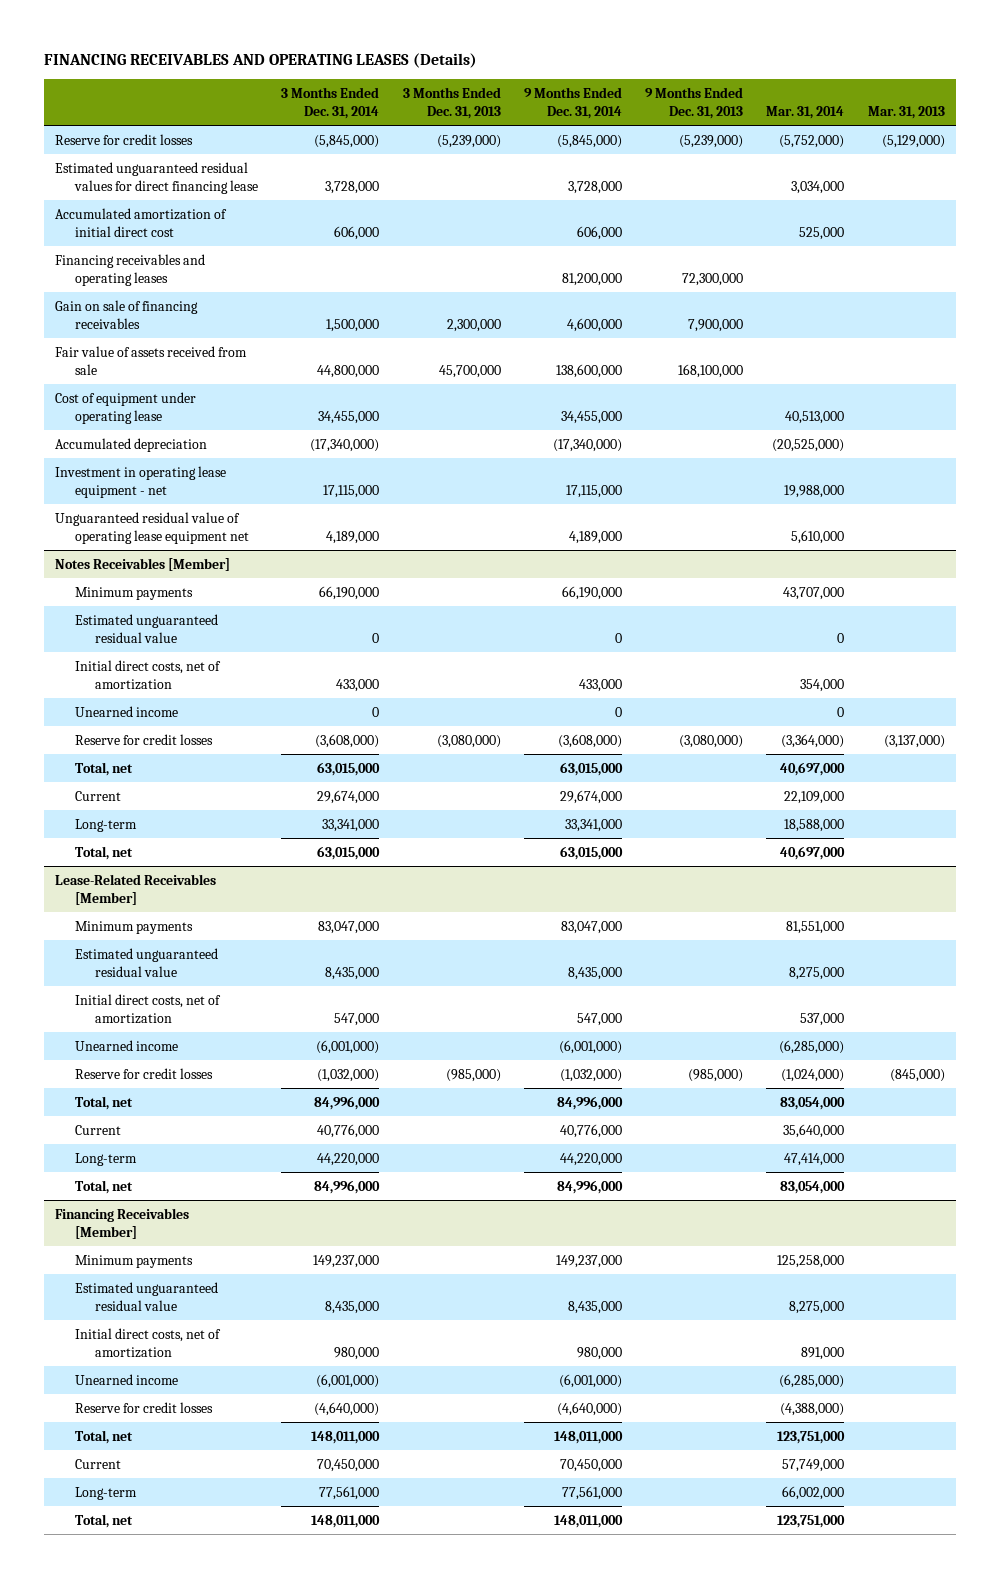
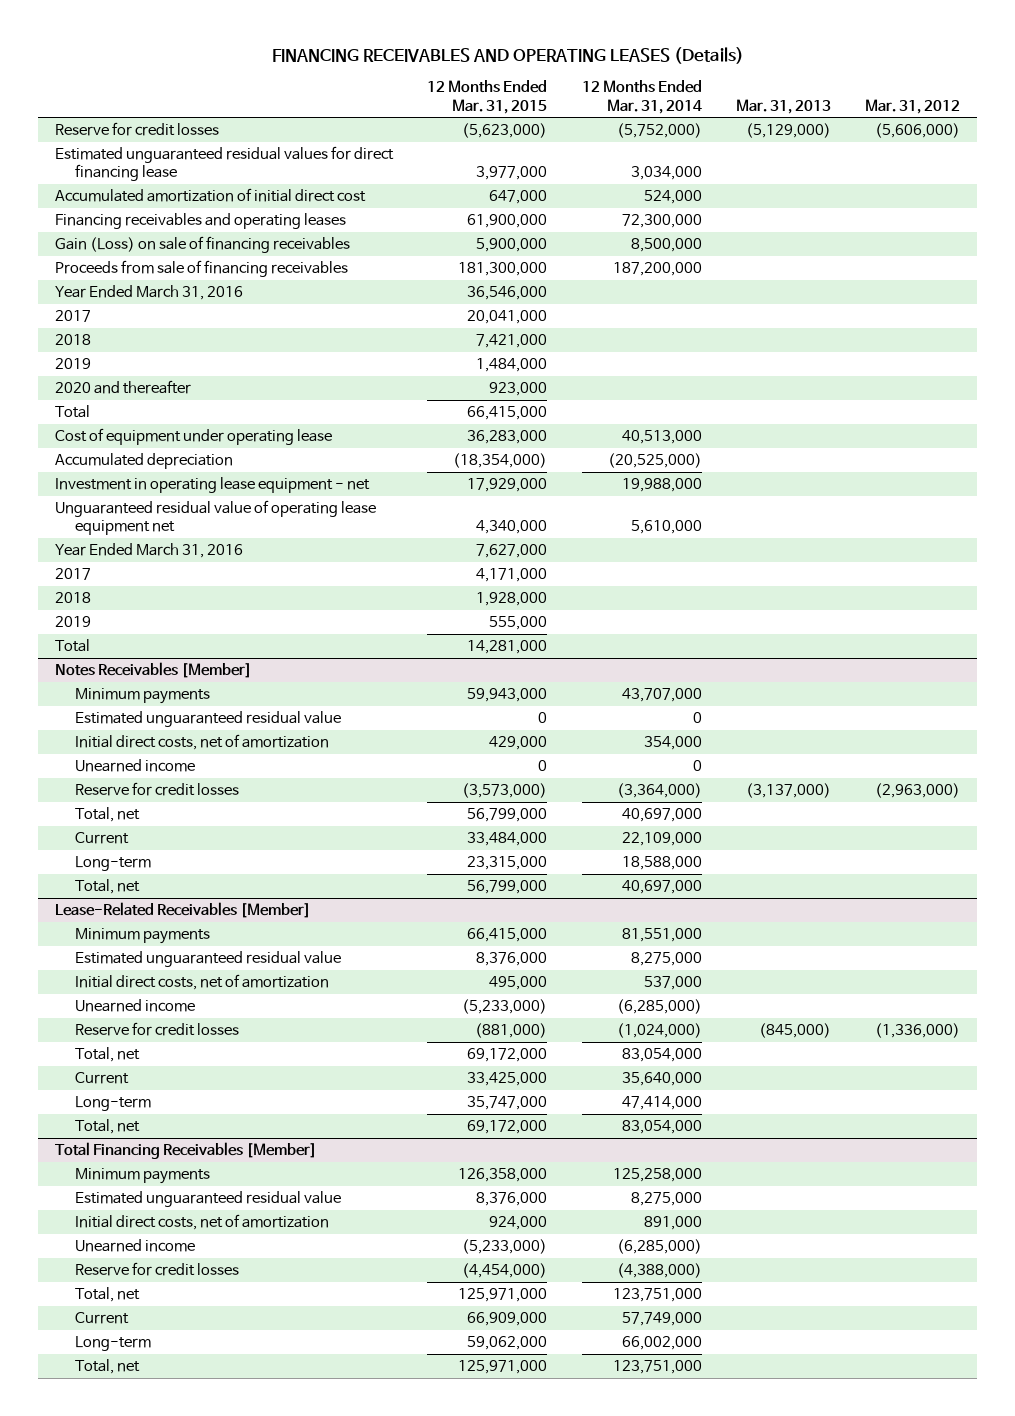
- | 3 Months Ended Dec. 31, 2014 | 3 Months Ended Dec. 31, 2013 | 9 Months Ended Dec. 31, 2014 | 9 Months Ended Dec. 31, 2013 | Mar. 31, 2014 | Mar. 31, 2013
+ | 12 Months Ended Mar. 31, 2015 | 12 Months Ended Mar. 31, 2014 | Mar. 31, 2013 | Mar. 31, 2012
- Gain on sale of financing receivables | 1,500,000 | 2,300,000 | 4,600,000 | 7,900,000 | |
- Fair value of assets received from sale | 44,800,000 | 45,700,000 | 138,600,000 | 168,100,000 | |
+ Gain (Loss) on sale of financing receivables | 5,900,000 | 8,500,000 | |
+ Proceeds from sale of financing receivables | 181,300,000 | 187,200,000 | |
+ Year Ended March 31, 2016 | 36,546,000 | | |
+ 2017 | 20,041,000 | | |
+ 2018 | 7,421,000 | | |
+ 2019 | 1,484,000 | | |
+ 2020 and thereafter | 923,000 | | |
+ Total | 66,415,000 | | |
+ Year Ended March 31, 2016 | 7,627,000 | | |
+ 2017 | 4,171,000 | | |
+ 2018 | 1,928,000 | | |
+ 2019 | 555,000 | | |
+ Total | 14,281,000 | | |
- Financing Receivables [Member]
+ Total Financing Receivables [Member]

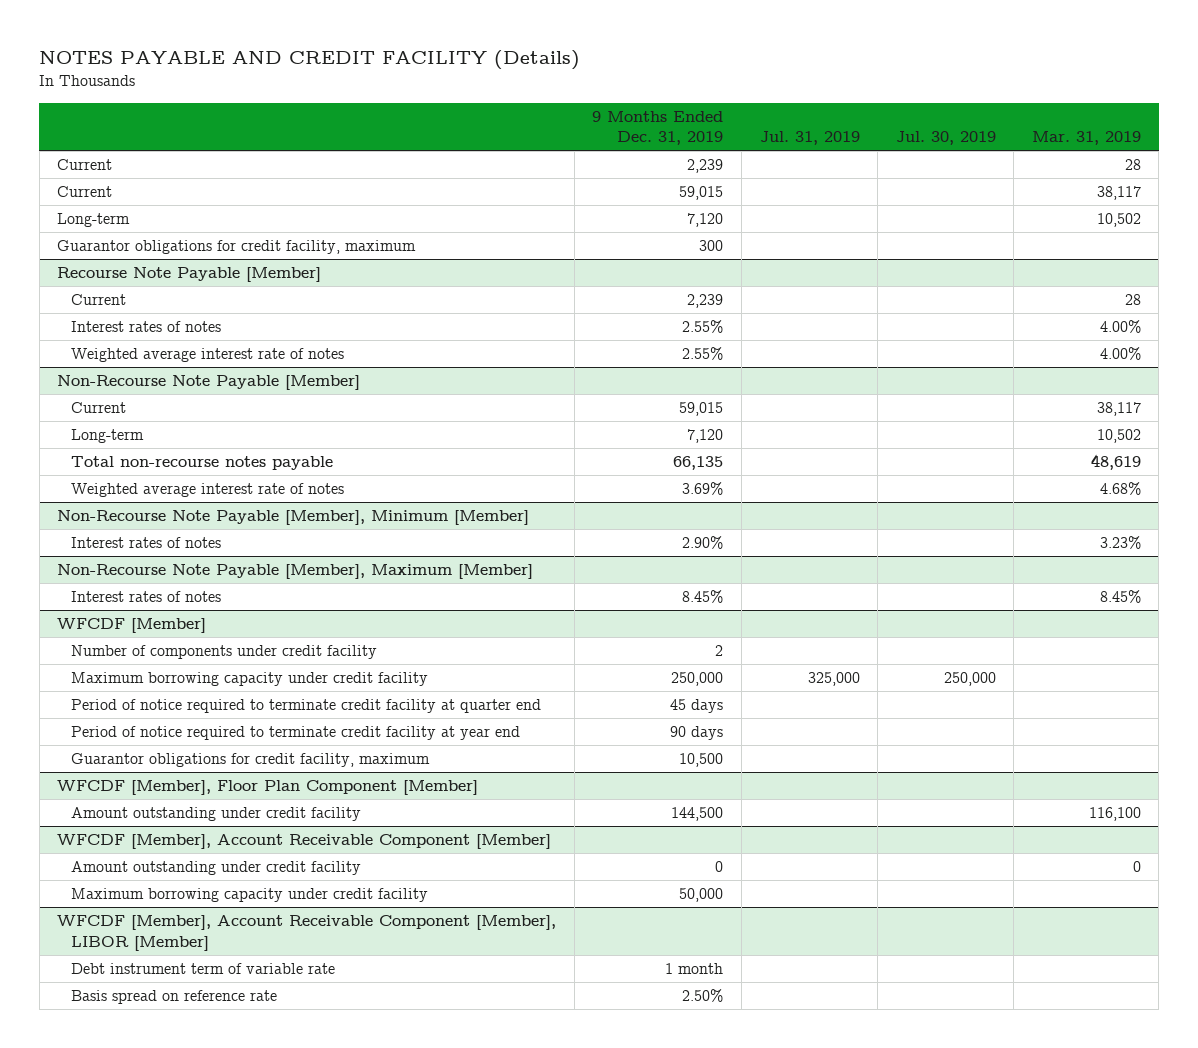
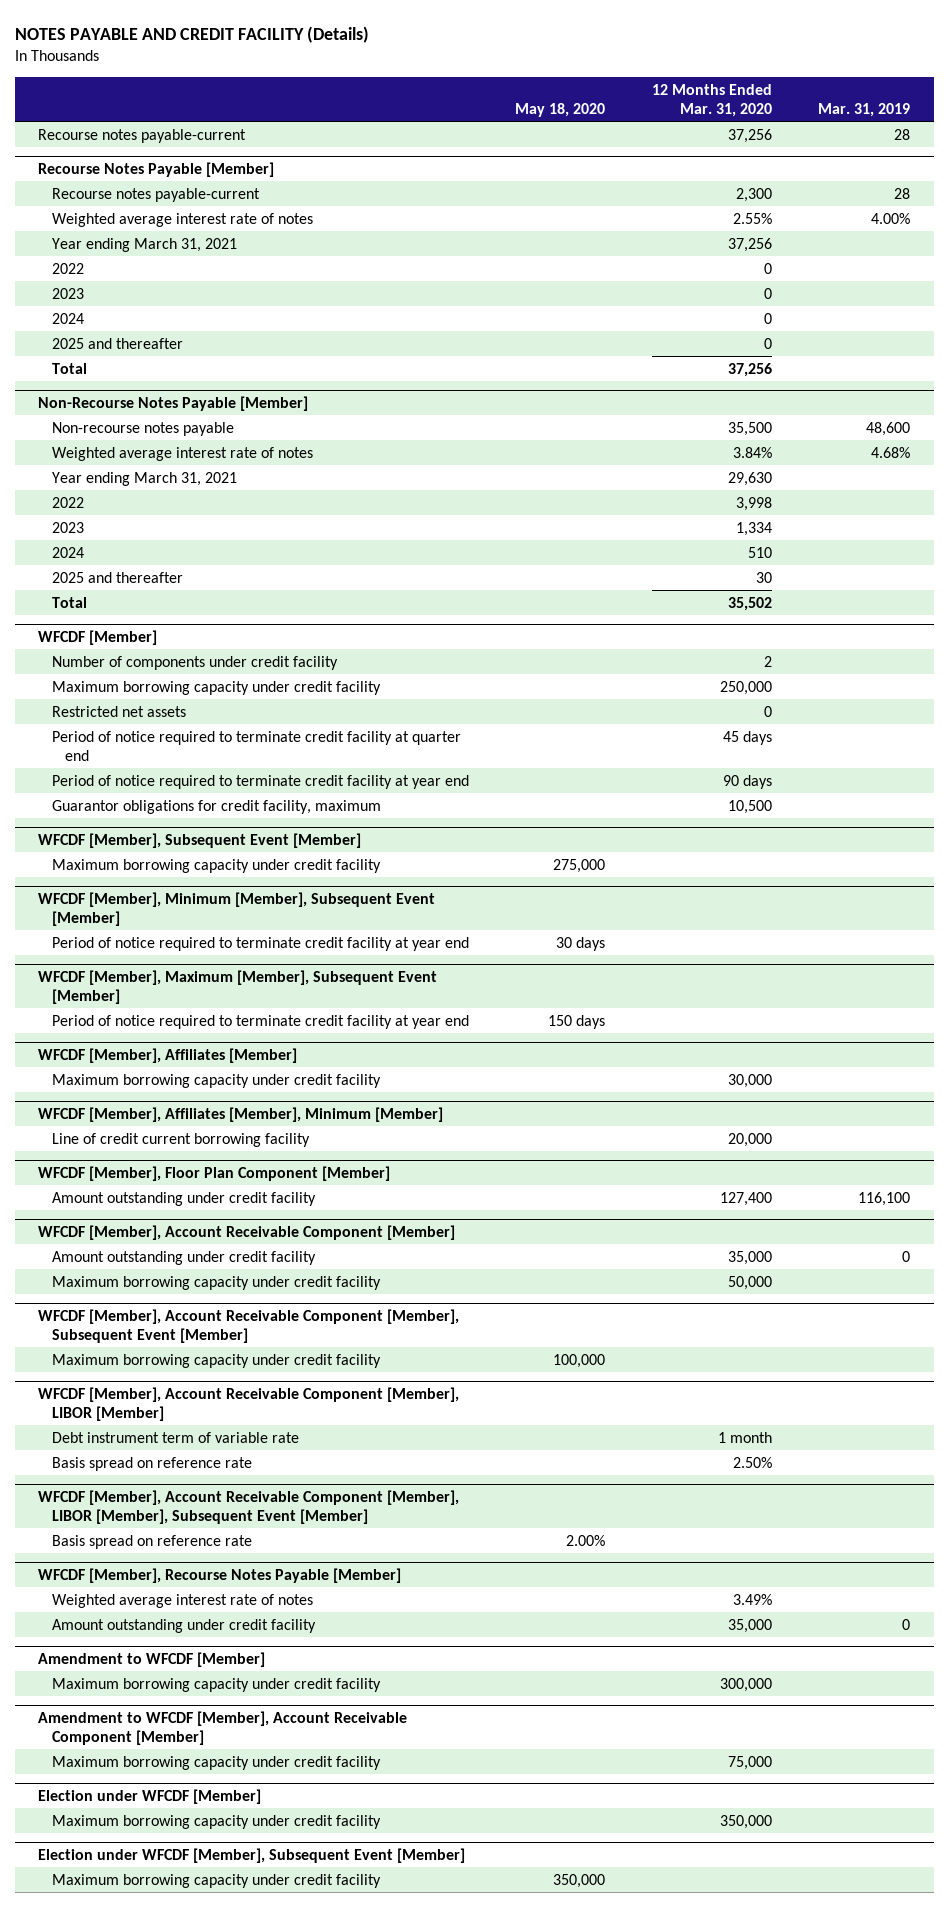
- | 9 Months Ended Dec. 31, 2019 | Jul. 31, 2019 | Jul. 30, 2019 | Mar. 31, 2019
+ | May 18, 2020 | 12 Months Ended Mar. 31, 2020 | Mar. 31, 2019
- Current | 2,239 | | | 28
- Current | 59,015 | | | 38,117
- Long-term | 7,120 | | | 10,502
- Guarantor obligations for credit facility, maximum | 300 | | |
- Recourse Note Payable [Member]
- Current | 2,239 | | | 28
- Interest rates of notes | 2.55% | | | 4.00%
+ Recourse notes payable-current | | 37,256 | 28
+ Recourse Notes Payable [Member]
+ Recourse notes payable-current | | 2,300 | 28
- Non-Recourse Note Payable [Member]
- Current | 59,015 | | | 38,117
- Long-term | 7,120 | | | 10,502
- Total non-recourse notes payable | 66,135 | | | 48,619
+ Year ending March 31, 2021 | | 37,256 |
+ 2022 | | 0 |
+ 2023 | | 0 |
+ 2024 | | 0 |
+ 2025 and thereafter | | 0 |
+ Total | | 37,256 |
+ Non-Recourse Notes Payable [Member]
+ Non-recourse notes payable | | 35,500 | 48,600
- Non-Recourse Note Payable [Member], Minimum [Member]
- Interest rates of notes | 2.90% | | | 3.23%
- Non-Recourse Note Payable [Member], Maximum [Member]
- Interest rates of notes | 8.45% | | | 8.45%
+ Year ending March 31, 2021 | | 29,630 |
+ 2022 | | 3,998 |
+ 2023 | | 1,334 |
+ 2024 | | 510 |
+ 2025 and thereafter | | 30 |
+ Total | | 35,502 |
@ WFCDF [Member]
+ Restricted net assets | | 0 |
+ WFCDF [Member], Subsequent Event [Member]
+ Maximum borrowing capacity under credit facility | 275,000 | |
+ WFCDF [Member], Minimum [Member], Subsequent Event [Member]
+ Period of notice required to terminate credit facility at year end | 30 days | |
+ WFCDF [Member], Maximum [Member], Subsequent Event [Member]
+ Period of notice required to terminate credit facility at year end | 150 days | |
+ WFCDF [Member], Affiliates [Member]
+ Maximum borrowing capacity under credit facility | | 30,000 |
+ WFCDF [Member], Affiliates [Member], Minimum [Member]
+ Line of credit current borrowing facility | | 20,000 |
+ WFCDF [Member], Account Receivable Component [Member], Subsequent Event [Member]
+ Maximum borrowing capacity under credit facility | 100,000 | |
+ WFCDF [Member], Account Receivable Component [Member], LIBOR [Member], Subsequent Event [Member]
+ Basis spread on reference rate | 2.00% | |
+ WFCDF [Member], Recourse Notes Payable [Member]
+ Weighted average interest rate of notes | | 3.49% |
+ Amount outstanding under credit facility | | 35,000 | 0
+ Amendment to WFCDF [Member]
+ Maximum borrowing capacity under credit facility | | 300,000 |
+ Amendment to WFCDF [Member], Account Receivable Component [Member]
+ Maximum borrowing capacity under credit facility | | 75,000 |
+ Election under WFCDF [Member]
+ Maximum borrowing capacity under credit facility | | 350,000 |
+ Election under WFCDF [Member], Subsequent Event [Member]
+ Maximum borrowing capacity under credit facility | 350,000 | |

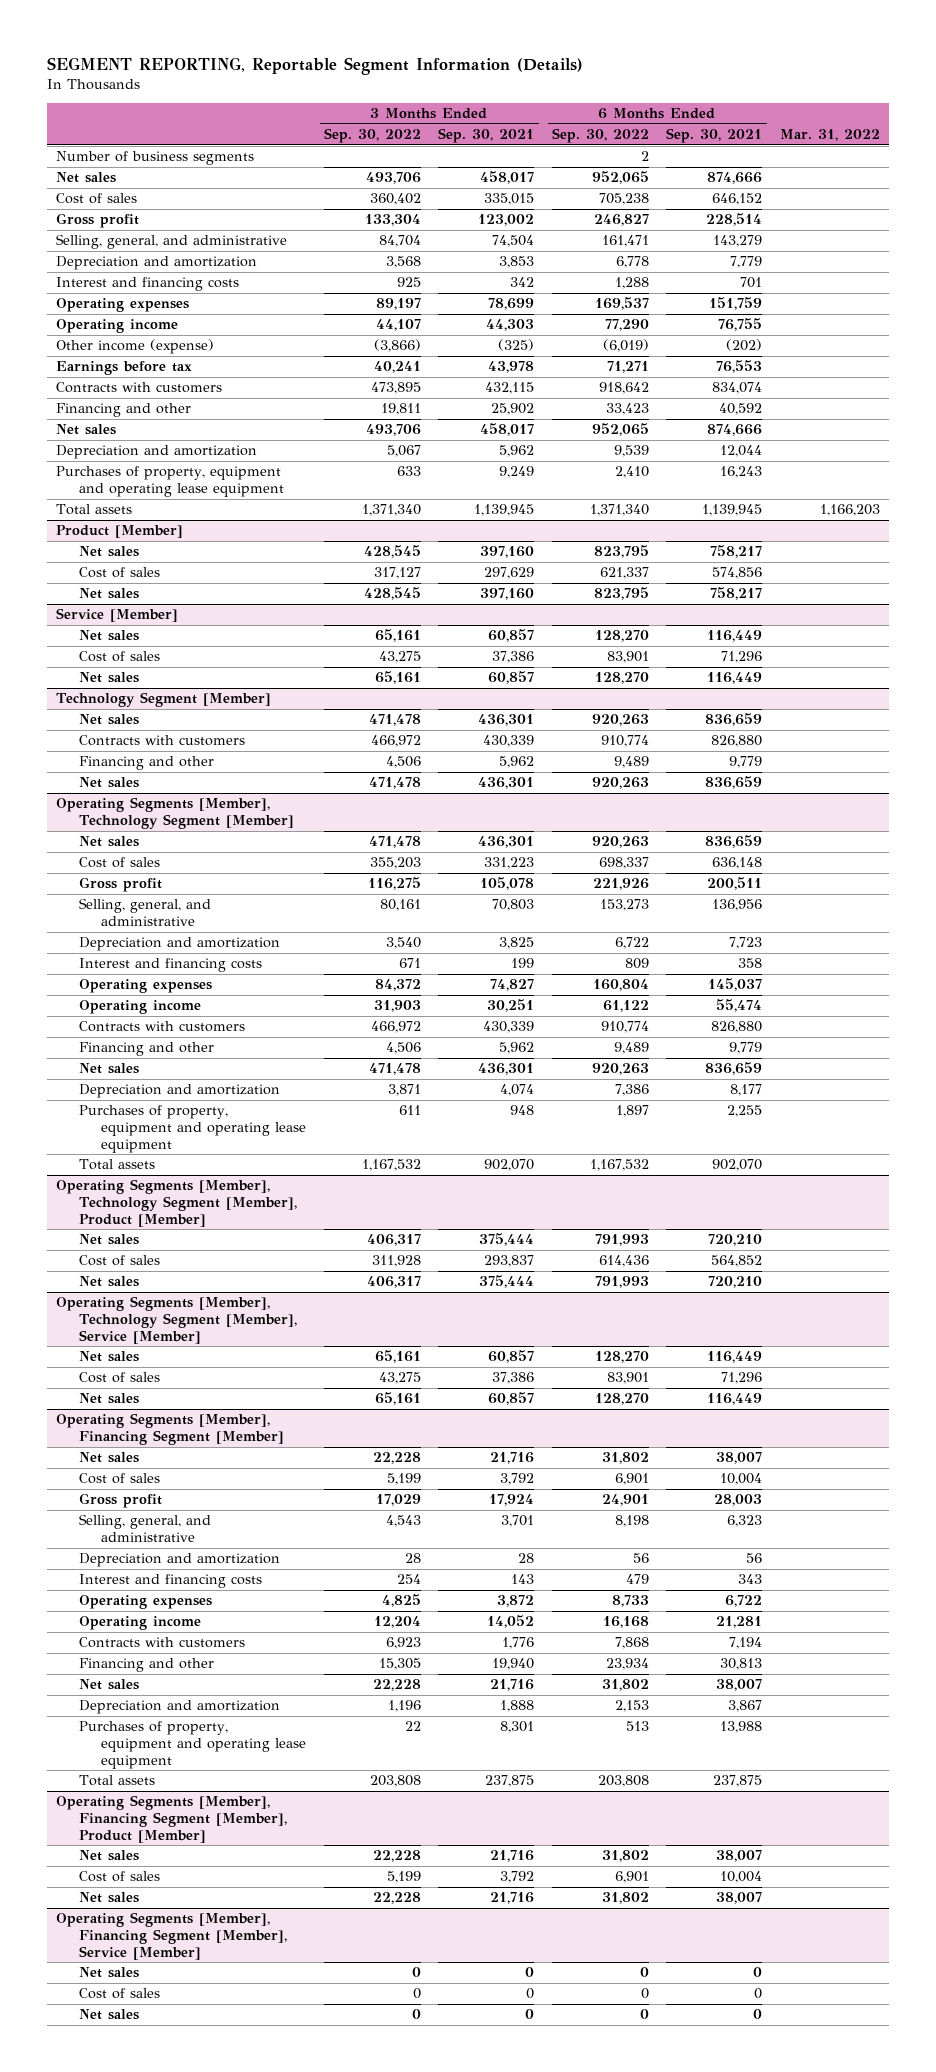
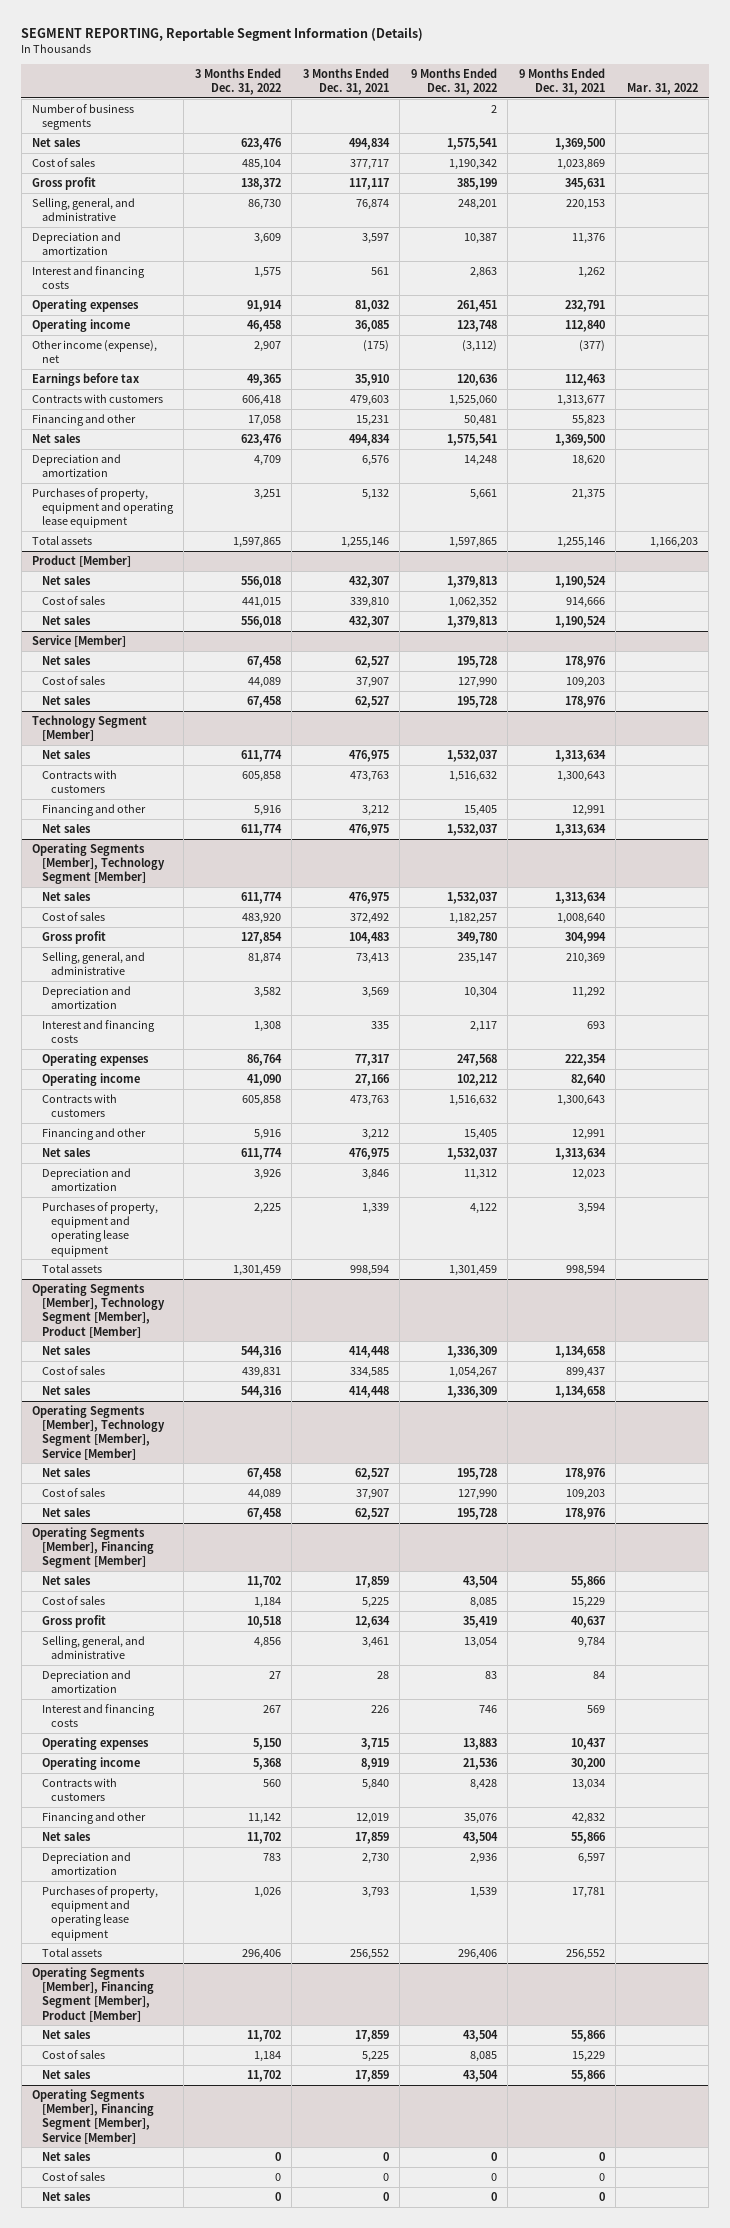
- | 3 Months Ended Sep. 30, 2022 | 3 Months Ended Sep. 30, 2021 | 6 Months Ended Sep. 30, 2022 | 6 Months Ended Sep. 30, 2021 | Mar. 31, 2022
+ | 3 Months Ended Dec. 31, 2022 | 3 Months Ended Dec. 31, 2021 | 9 Months Ended Dec. 31, 2022 | 9 Months Ended Dec. 31, 2021 | Mar. 31, 2022
- Other income (expense) | (3,866) | (325) | (6,019) | (202) |
+ Other income (expense), net | 2,907 | (175) | (3,112) | (377) |

